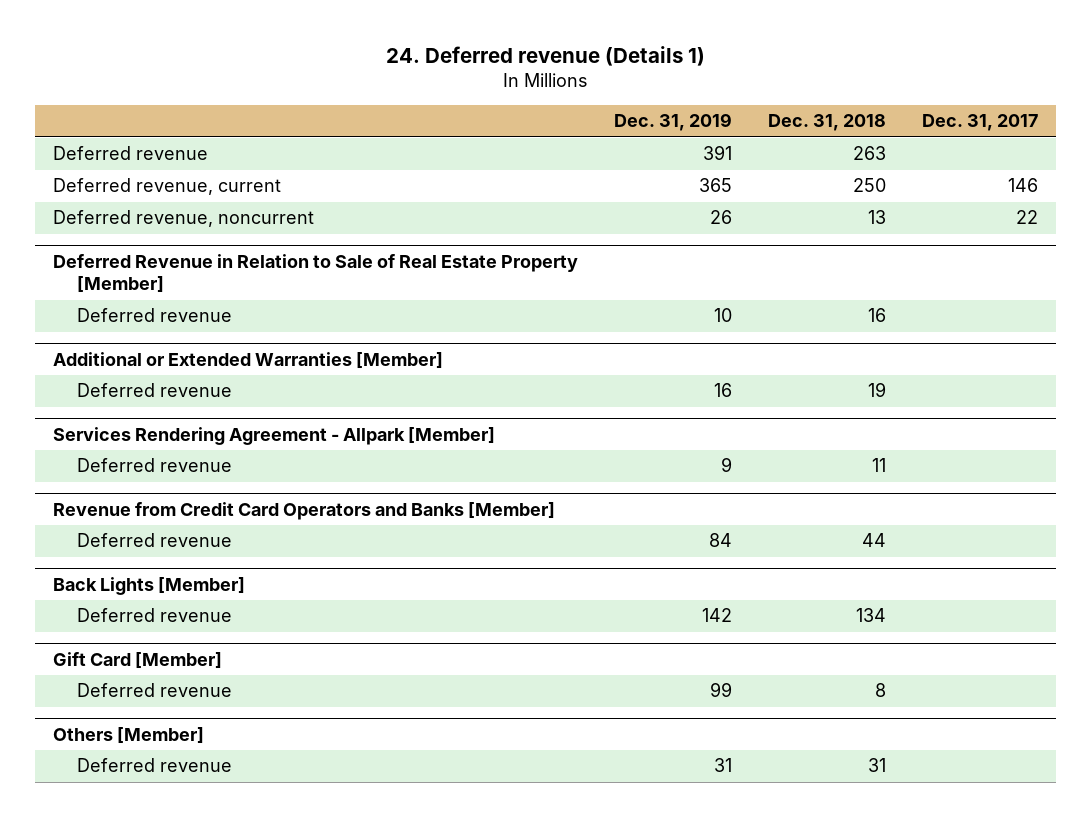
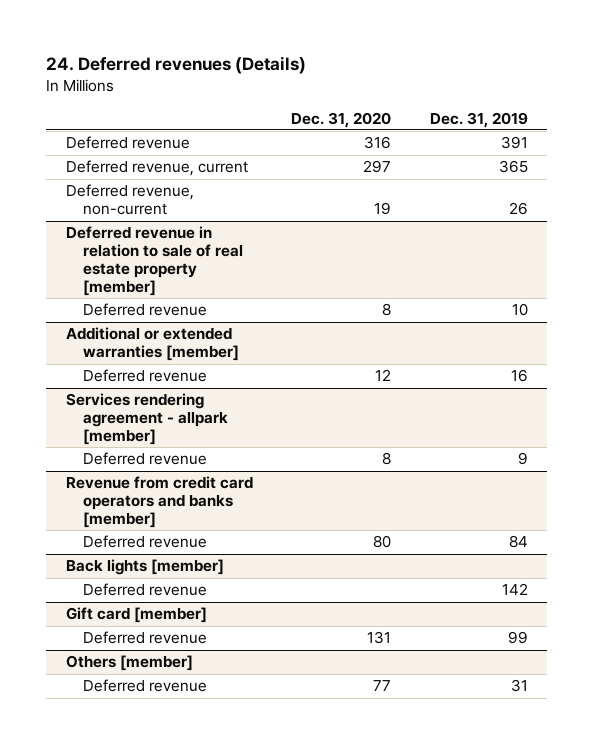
- 24. Deferred revenue (Details 1)
+ 24. Deferred revenues (Details)
- | Dec. 31, 2019 | Dec. 31, 2018 | Dec. 31, 2017
+ | Dec. 31, 2020 | Dec. 31, 2019
- Deferred revenue, noncurrent | 26 | 13 | 22
- Deferred Revenue in Relation to Sale of Real Estate Property [Member]
+ Deferred revenue, non-current | 19 | 26
+ Deferred revenue in relation to sale of real estate property [member]
- Additional or Extended Warranties [Member]
+ Additional or extended warranties [member]
- Services Rendering Agreement - Allpark [Member]
+ Services rendering agreement - allpark [member]
- Revenue from Credit Card Operators and Banks [Member]
+ Revenue from credit card operators and banks [member]
- Back Lights [Member]
+ Back lights [member]
- Gift Card [Member]
+ Gift card [member]
- Others [Member]
+ Others [member]

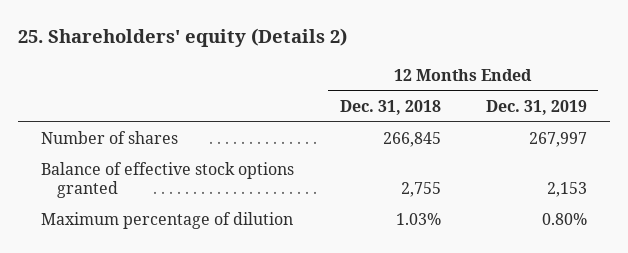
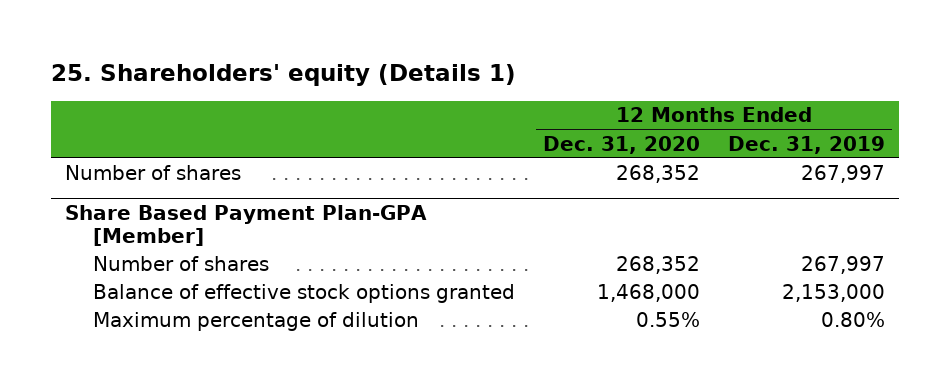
- 25. Shareholders' equity (Details 2)
+ 25. Shareholders' equity (Details 1)
- | 12 Months Ended Dec. 31, 2018 | 12 Months Ended Dec. 31, 2019
+ | 12 Months Ended Dec. 31, 2020 | 12 Months Ended Dec. 31, 2019
- Balance of effective stock options granted | 2,755 | 2,153
+ Share Based Payment Plan-GPA [Member]
+ Number of shares | 268,352 | 267,997
+ Balance of effective stock options granted | 1,468,000 | 2,153,000

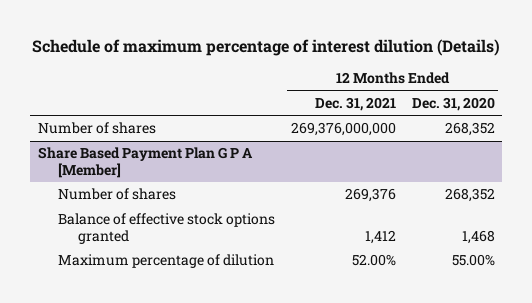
- 25. Shareholders' equity (Details 1)
+ Schedule of maximum percentage of interest dilution (Details)
- | 12 Months Ended Dec. 31, 2020 | 12 Months Ended Dec. 31, 2019
+ | 12 Months Ended Dec. 31, 2021 | 12 Months Ended Dec. 31, 2020
- Share Based Payment Plan-GPA [Member]
+ Share Based Payment Plan G P A [Member]
- Balance of effective stock options granted | 1,468,000 | 2,153,000
- Maximum percentage of dilution | 0.55% | 0.80%
+ Balance of effective stock options granted | 1,412 | 1,468
+ Maximum percentage of dilution | 52.00% | 55.00%

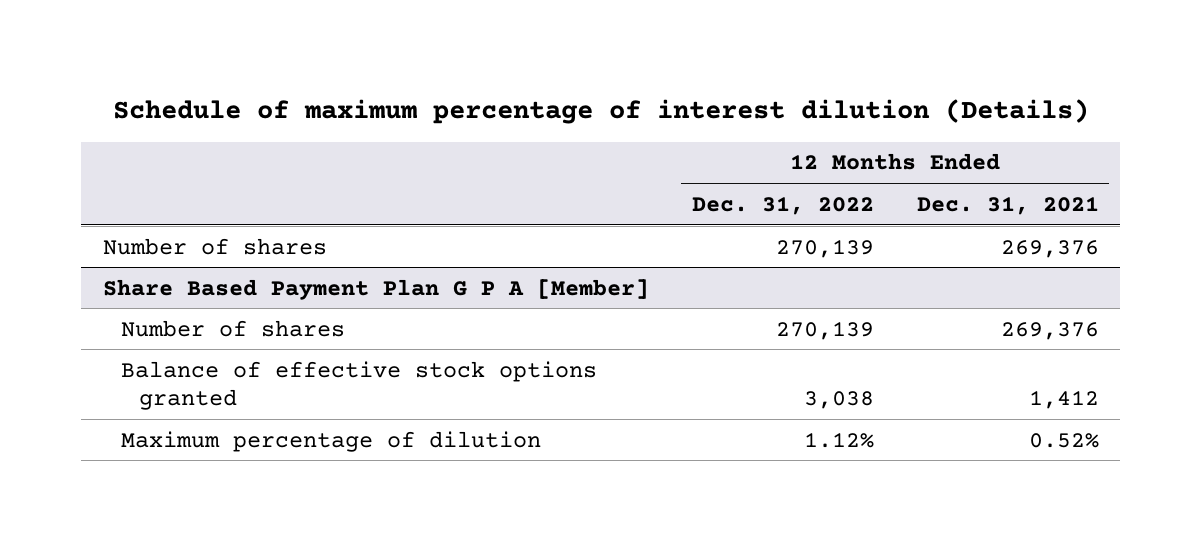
- | 12 Months Ended Dec. 31, 2021 | 12 Months Ended Dec. 31, 2020
+ | 12 Months Ended Dec. 31, 2022 | 12 Months Ended Dec. 31, 2021
- Number of shares | 269,376,000,000 | 268,352
+ Number of shares | 270,139 | 269,376
@ Share Based Payment Plan G P A [Member]
- Maximum percentage of dilution | 52.00% | 55.00%
+ Maximum percentage of dilution | 1.12% | 0.52%

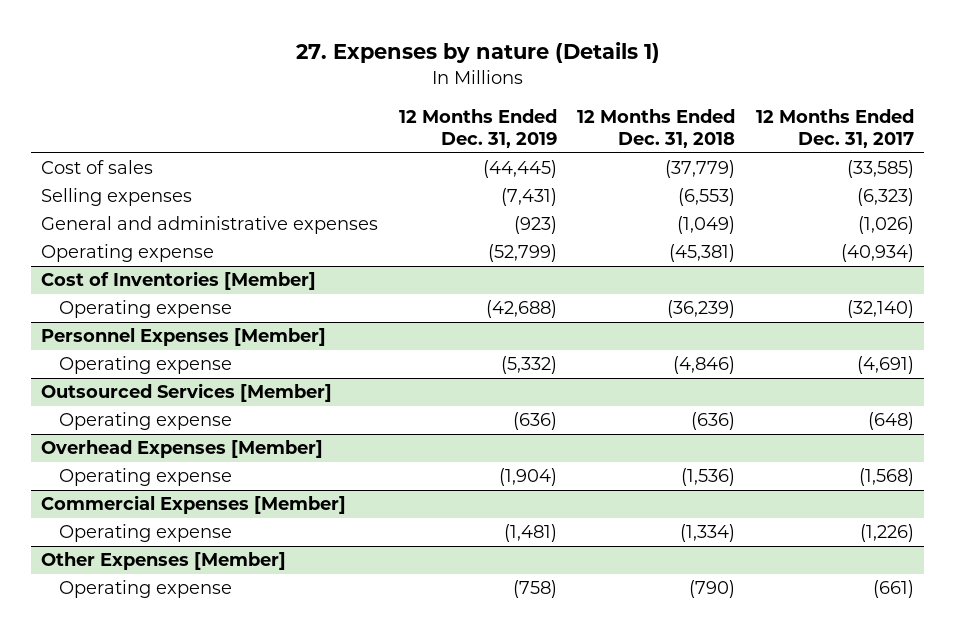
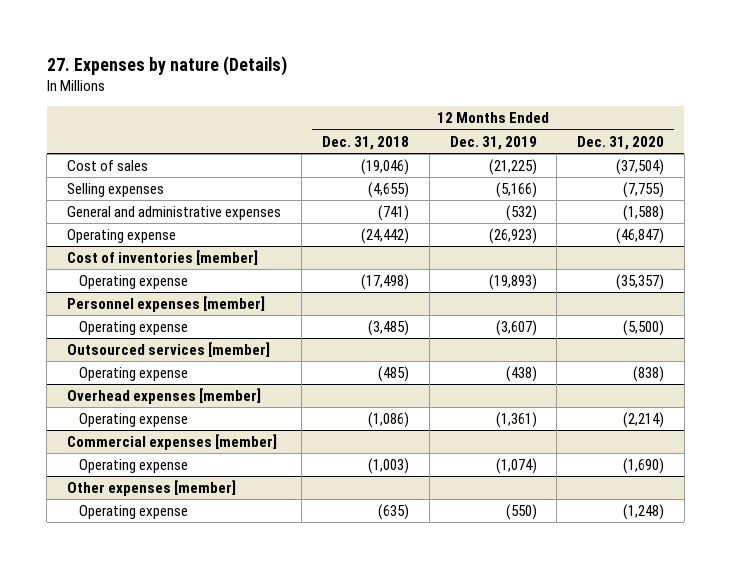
- 27. Expenses by nature (Details 1)
+ 27. Expenses by nature (Details)
- | 12 Months Ended Dec. 31, 2019 | 12 Months Ended Dec. 31, 2018 | 12 Months Ended Dec. 31, 2017
+ | 12 Months Ended Dec. 31, 2018 | 12 Months Ended Dec. 31, 2019 | 12 Months Ended Dec. 31, 2020
- Cost of sales | (44,445) | (37,779) | (33,585)
- Selling expenses | (7,431) | (6,553) | (6,323)
- General and administrative expenses | (923) | (1,049) | (1,026)
- Operating expense | (52,799) | (45,381) | (40,934)
- Cost of Inventories [Member]
- Operating expense | (42,688) | (36,239) | (32,140)
- Personnel Expenses [Member]
- Operating expense | (5,332) | (4,846) | (4,691)
- Outsourced Services [Member]
- Operating expense | (636) | (636) | (648)
- Overhead Expenses [Member]
- Operating expense | (1,904) | (1,536) | (1,568)
- Commercial Expenses [Member]
- Operating expense | (1,481) | (1,334) | (1,226)
- Other Expenses [Member]
- Operating expense | (758) | (790) | (661)
+ Cost of sales | (19,046) | (21,225) | (37,504)
+ Selling expenses | (4,655) | (5,166) | (7,755)
+ General and administrative expenses | (741) | (532) | (1,588)
+ Operating expense | (24,442) | (26,923) | (46,847)
+ Cost of inventories [member]
+ Operating expense | (17,498) | (19,893) | (35,357)
+ Personnel expenses [member]
+ Operating expense | (3,485) | (3,607) | (5,500)
+ Outsourced services [member]
+ Operating expense | (485) | (438) | (838)
+ Overhead expenses [member]
+ Operating expense | (1,086) | (1,361) | (2,214)
+ Commercial expenses [member]
+ Operating expense | (1,003) | (1,074) | (1,690)
+ Other expenses [member]
+ Operating expense | (635) | (550) | (1,248)

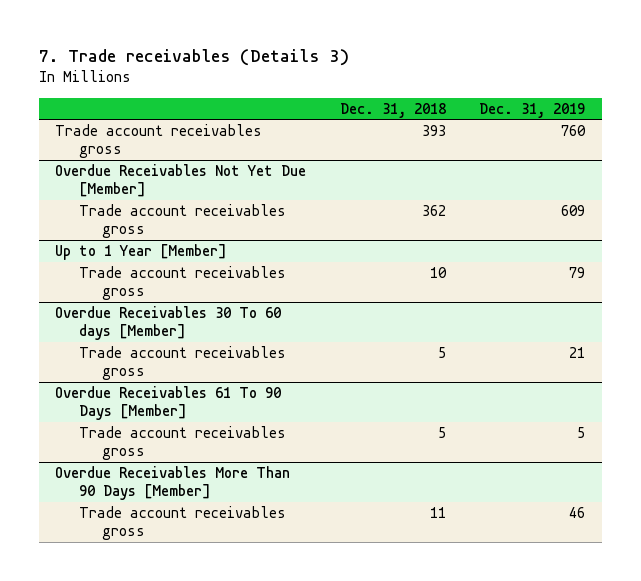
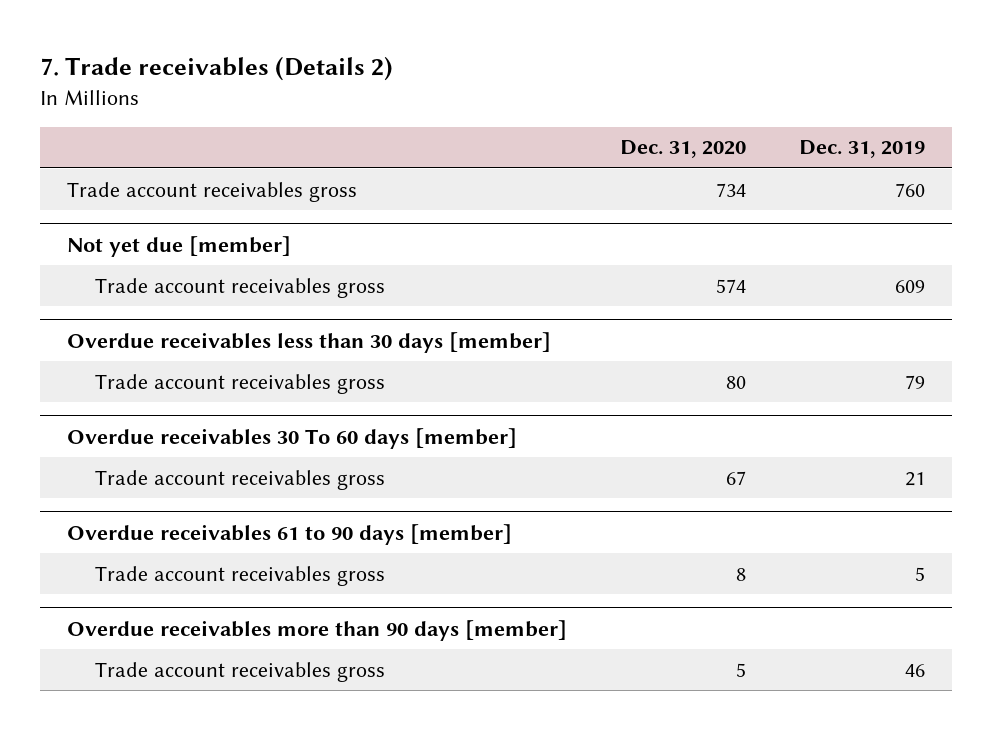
- 7. Trade receivables (Details 3)
+ 7. Trade receivables (Details 2)
- | Dec. 31, 2018 | Dec. 31, 2019
+ | Dec. 31, 2020 | Dec. 31, 2019
- Overdue Receivables Not Yet Due [Member]
+ Not yet due [member]
- Up to 1 Year [Member]
+ Overdue receivables less than 30 days [member]
- Overdue Receivables 30 To 60 days [Member]
+ Overdue receivables 30 To 60 days [member]
- Overdue Receivables 61 To 90 Days [Member]
+ Overdue receivables 61 to 90 days [member]
- Overdue Receivables More Than 90 Days [Member]
+ Overdue receivables more than 90 days [member]

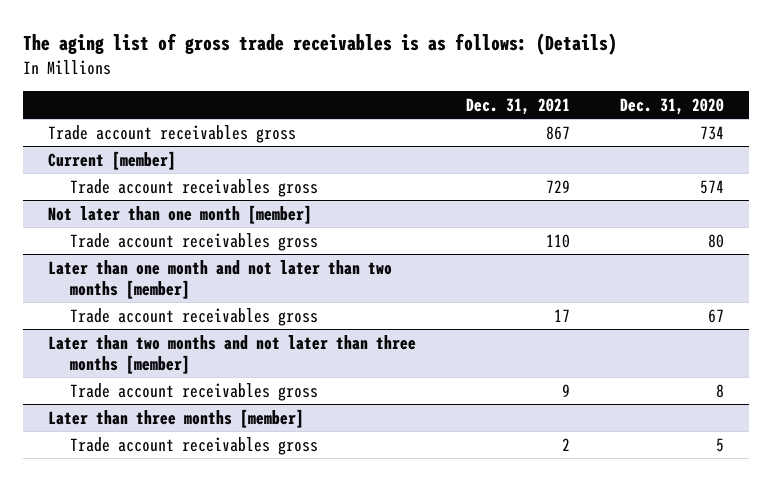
- 7. Trade receivables (Details 2)
+ The aging list of gross trade receivables is as follows: (Details)
- | Dec. 31, 2020 | Dec. 31, 2019
+ | Dec. 31, 2021 | Dec. 31, 2020
- Not yet due [member]
+ Current [member]
- Overdue receivables less than 30 days [member]
+ Not later than one month [member]
- Overdue receivables 30 To 60 days [member]
+ Later than one month and not later than two months [member]
- Overdue receivables 61 to 90 days [member]
+ Later than two months and not later than three months [member]
- Overdue receivables more than 90 days [member]
+ Later than three months [member]

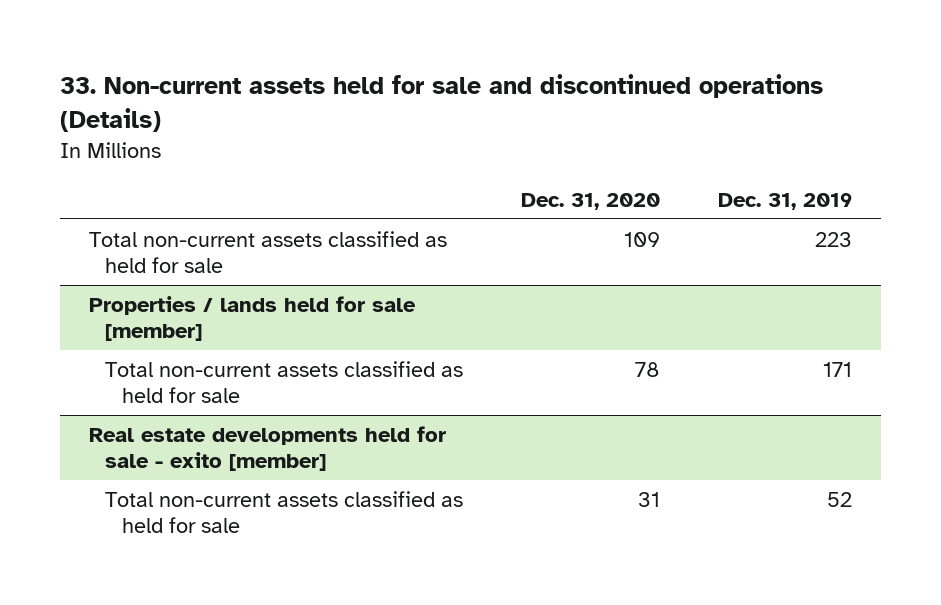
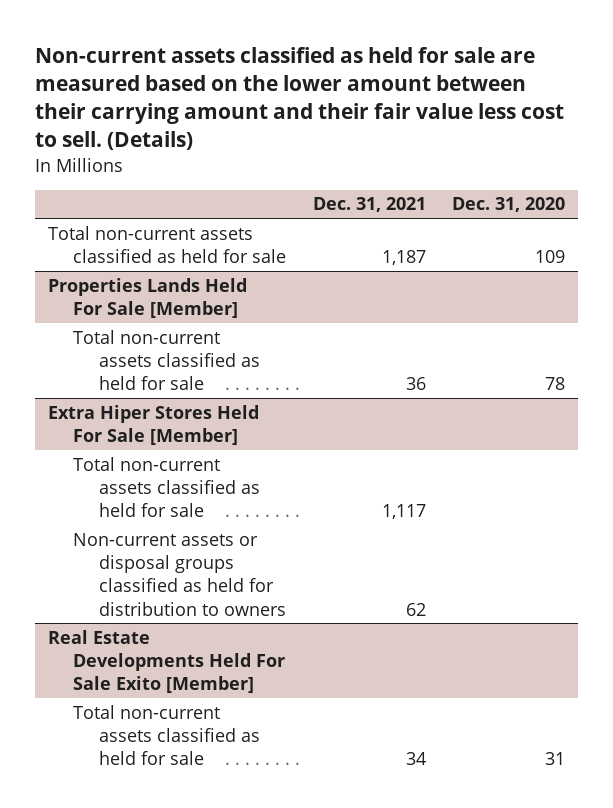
- 33. Non-current assets held for sale and discontinued operations (Details)
+ Non-current assets classified as held for sale are measured based on the lower amount between their carrying amount and their fair value less cost to sell. (Details)
- | Dec. 31, 2020 | Dec. 31, 2019
+ | Dec. 31, 2021 | Dec. 31, 2020
- Properties / lands held for sale [member]
+ Properties Lands Held For Sale [Member]
- Real estate developments held for sale - exito [member]
+ Extra Hiper Stores Held For Sale [Member]
+ Total non-current assets classified as held for sale | 1,117 |
+ Non-current assets or disposal groups classified as held for distribution to owners | 62 |
+ Real Estate Developments Held For Sale Exito [Member]

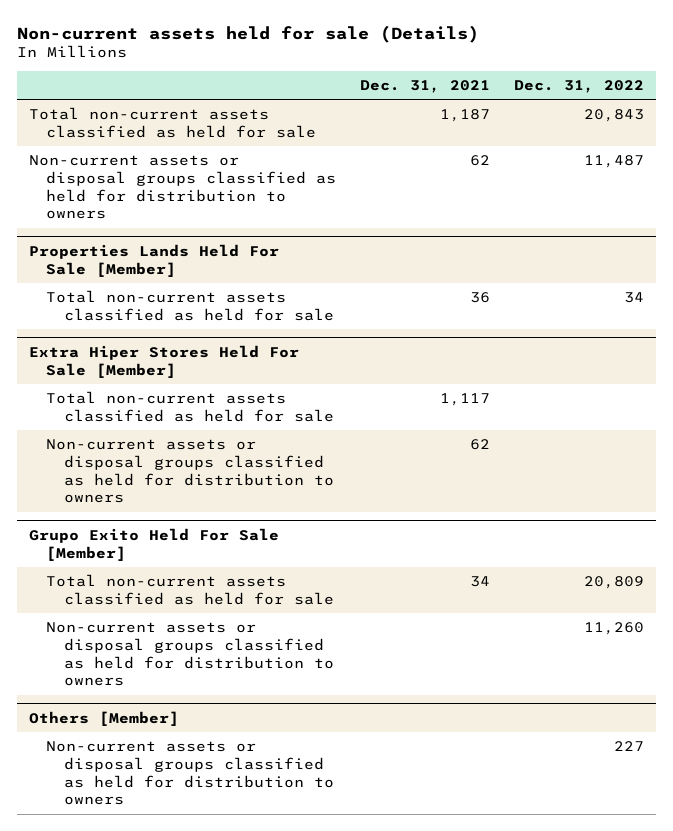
- Non-current assets classified as held for sale are measured based on the lower amount between their carrying amount and their fair value less cost to sell. (Details)
+ Non-current assets held for sale (Details)
- | Dec. 31, 2021 | Dec. 31, 2020
+ | Dec. 31, 2021 | Dec. 31, 2022
+ Non-current assets or disposal groups classified as held for distribution to owners | 62 | 11,487
- Real Estate Developments Held For Sale Exito [Member]
+ Grupo Exito Held For Sale [Member]
+ Non-current assets or disposal groups classified as held for distribution to owners | | 11,260
+ Others [Member]
+ Non-current assets or disposal groups classified as held for distribution to owners | | 227

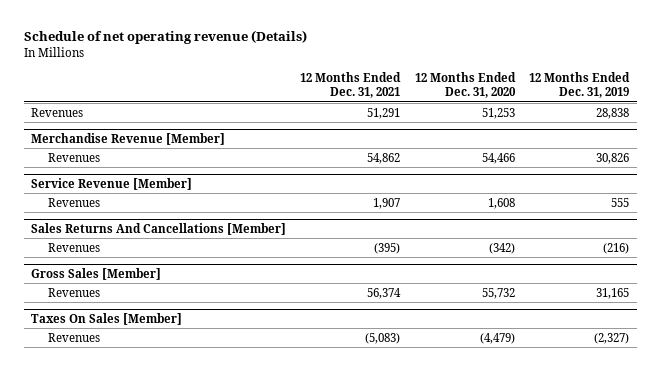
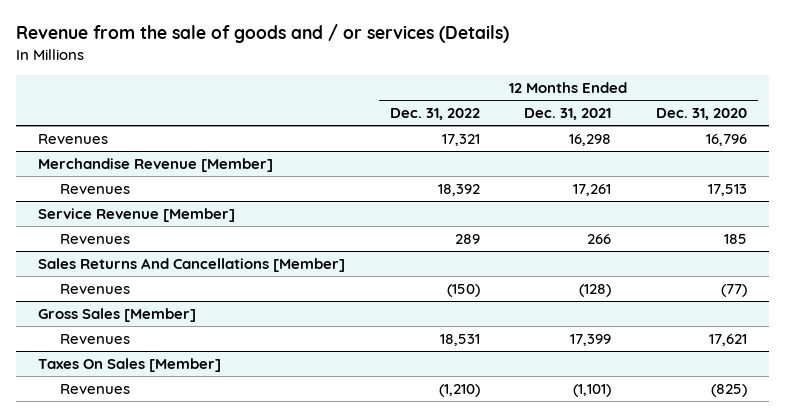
- Schedule of net operating revenue (Details)
+ Revenue from the sale of goods and / or services (Details)
- | 12 Months Ended Dec. 31, 2021 | 12 Months Ended Dec. 31, 2020 | 12 Months Ended Dec. 31, 2019
+ | 12 Months Ended Dec. 31, 2022 | 12 Months Ended Dec. 31, 2021 | 12 Months Ended Dec. 31, 2020
- Revenues | 51,291 | 51,253 | 28,838
+ Revenues | 17,321 | 16,298 | 16,796
@ Merchandise Revenue [Member]
- Revenues | 54,862 | 54,466 | 30,826
+ Revenues | 18,392 | 17,261 | 17,513
@ Service Revenue [Member]
- Revenues | 1,907 | 1,608 | 555
+ Revenues | 289 | 266 | 185
@ Sales Returns And Cancellations [Member]
- Revenues | (395) | (342) | (216)
+ Revenues | (150) | (128) | (77)
@ Gross Sales [Member]
- Revenues | 56,374 | 55,732 | 31,165
+ Revenues | 18,531 | 17,399 | 17,621
@ Taxes On Sales [Member]
- Revenues | (5,083) | (4,479) | (2,327)
+ Revenues | (1,210) | (1,101) | (825)

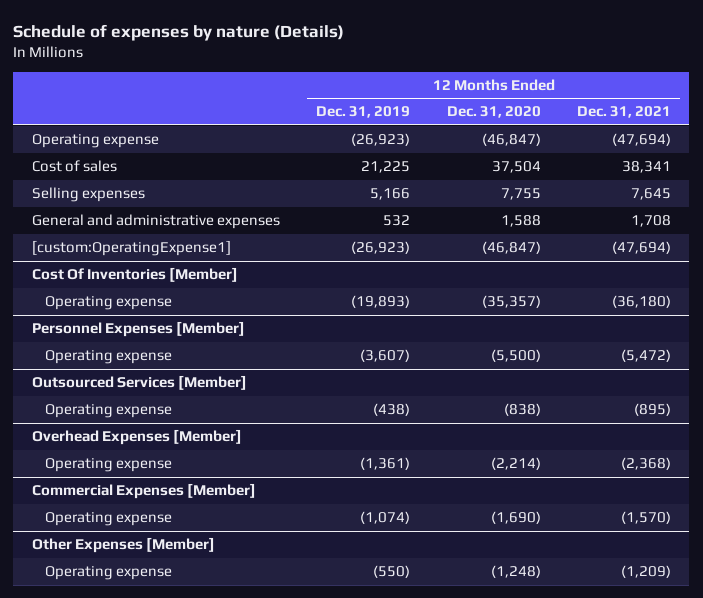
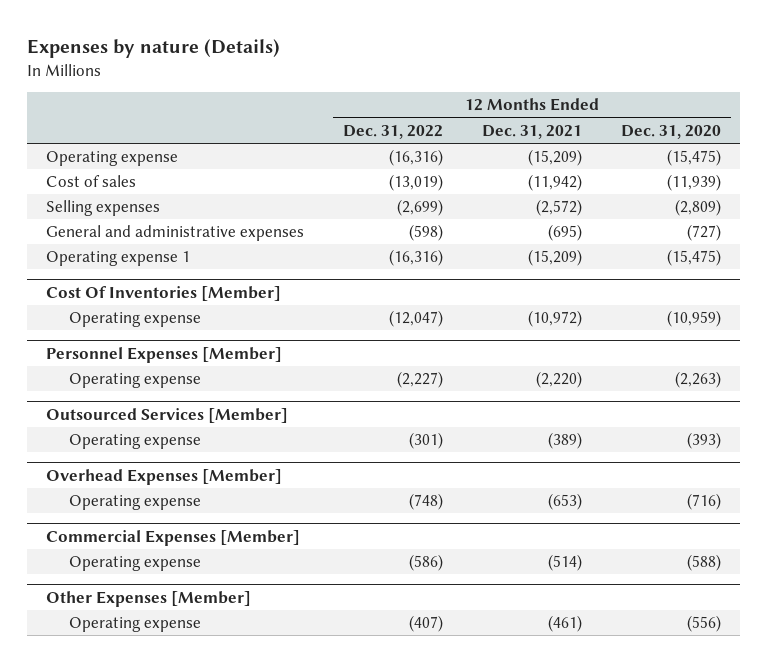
- Schedule of expenses by nature (Details)
+ Expenses by nature (Details)
- | 12 Months Ended Dec. 31, 2019 | 12 Months Ended Dec. 31, 2020 | 12 Months Ended Dec. 31, 2021
+ | 12 Months Ended Dec. 31, 2022 | 12 Months Ended Dec. 31, 2021 | 12 Months Ended Dec. 31, 2020
- Operating expense | (26,923) | (46,847) | (47,694)
- Cost of sales | 21,225 | 37,504 | 38,341
- Selling expenses | 5,166 | 7,755 | 7,645
- General and administrative expenses | 532 | 1,588 | 1,708
- [custom:OperatingExpense1] | (26,923) | (46,847) | (47,694)
+ Operating expense | (16,316) | (15,209) | (15,475)
+ Cost of sales | (13,019) | (11,942) | (11,939)
+ Selling expenses | (2,699) | (2,572) | (2,809)
+ General and administrative expenses | (598) | (695) | (727)
+ Operating expense 1 | (16,316) | (15,209) | (15,475)
@ Cost Of Inventories [Member]
- Operating expense | (19,893) | (35,357) | (36,180)
+ Operating expense | (12,047) | (10,972) | (10,959)
@ Personnel Expenses [Member]
- Operating expense | (3,607) | (5,500) | (5,472)
+ Operating expense | (2,227) | (2,220) | (2,263)
@ Outsourced Services [Member]
- Operating expense | (438) | (838) | (895)
+ Operating expense | (301) | (389) | (393)
@ Overhead Expenses [Member]
- Operating expense | (1,361) | (2,214) | (2,368)
+ Operating expense | (748) | (653) | (716)
@ Commercial Expenses [Member]
- Operating expense | (1,074) | (1,690) | (1,570)
+ Operating expense | (586) | (514) | (588)
@ Other Expenses [Member]
- Operating expense | (550) | (1,248) | (1,209)
+ Operating expense | (407) | (461) | (556)

